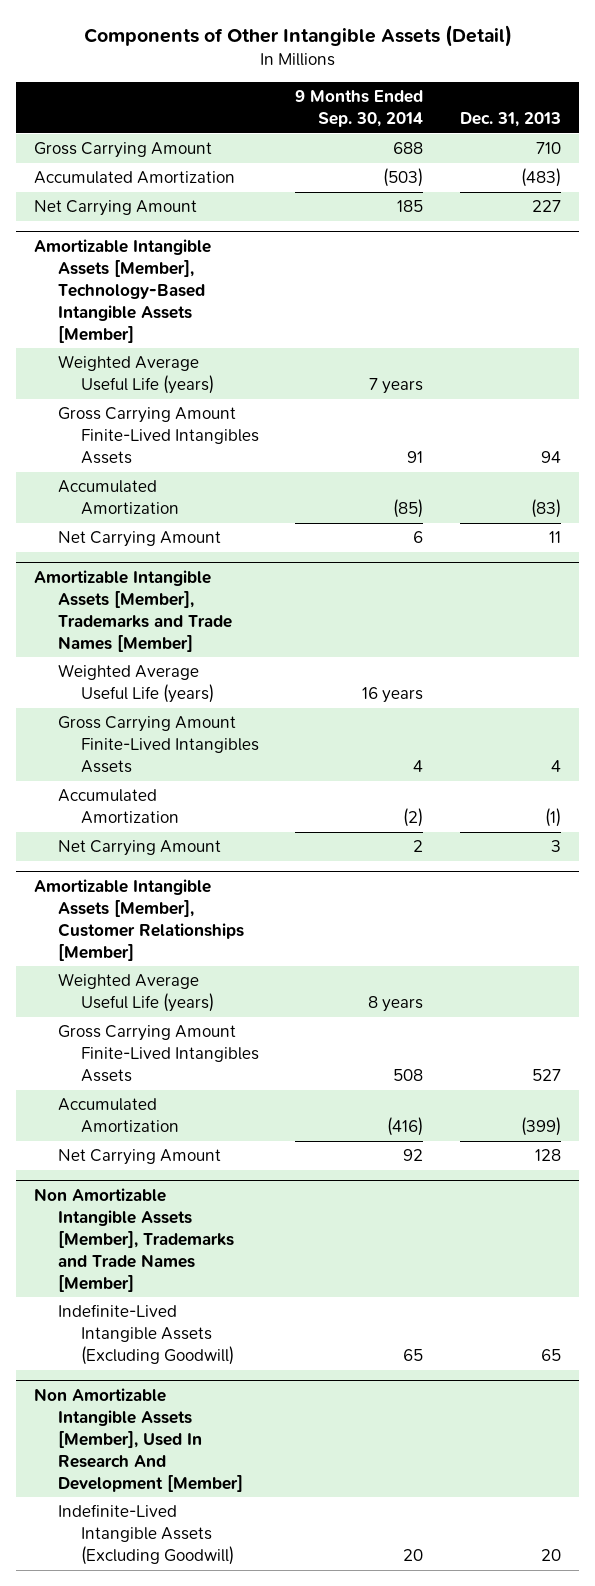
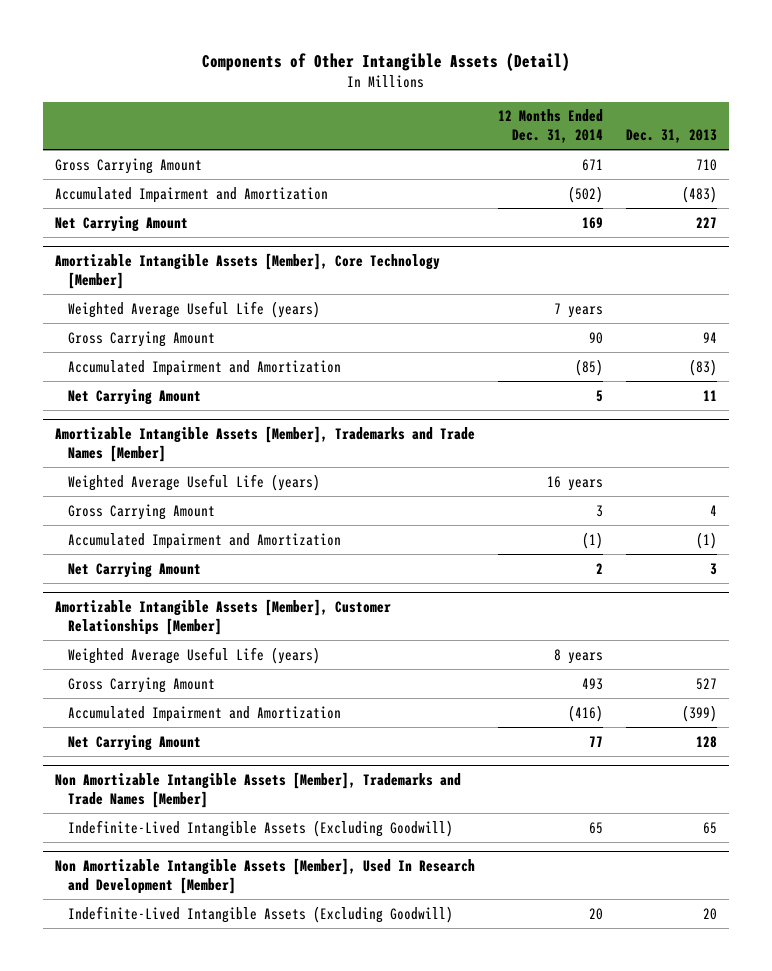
- | 9 Months Ended Sep. 30, 2014 | Dec. 31, 2013
+ | 12 Months Ended Dec. 31, 2014 | Dec. 31, 2013
- Accumulated Amortization | (503) | (483)
+ Accumulated Impairment and Amortization | (502) | (483)
- Amortizable Intangible Assets [Member], Technology-Based Intangible Assets [Member]
+ Amortizable Intangible Assets [Member], Core Technology [Member]
- Gross Carrying Amount Finite-Lived Intangibles Assets | 91 | 94
- Accumulated Amortization | (85) | (83)
+ Gross Carrying Amount | 90 | 94
+ Accumulated Impairment and Amortization | (85) | (83)
@ Amortizable Intangible Assets [Member], Trademarks and Trade Names [Member]
- Gross Carrying Amount Finite-Lived Intangibles Assets | 4 | 4
- Accumulated Amortization | (2) | (1)
+ Gross Carrying Amount | 3 | 4
+ Accumulated Impairment and Amortization | (1) | (1)
@ Amortizable Intangible Assets [Member], Customer Relationships [Member]
- Gross Carrying Amount Finite-Lived Intangibles Assets | 508 | 527
- Accumulated Amortization | (416) | (399)
+ Gross Carrying Amount | 493 | 527
+ Accumulated Impairment and Amortization | (416) | (399)
- Non Amortizable Intangible Assets [Member], Used In Research And Development [Member]
+ Non Amortizable Intangible Assets [Member], Used In Research and Development [Member]

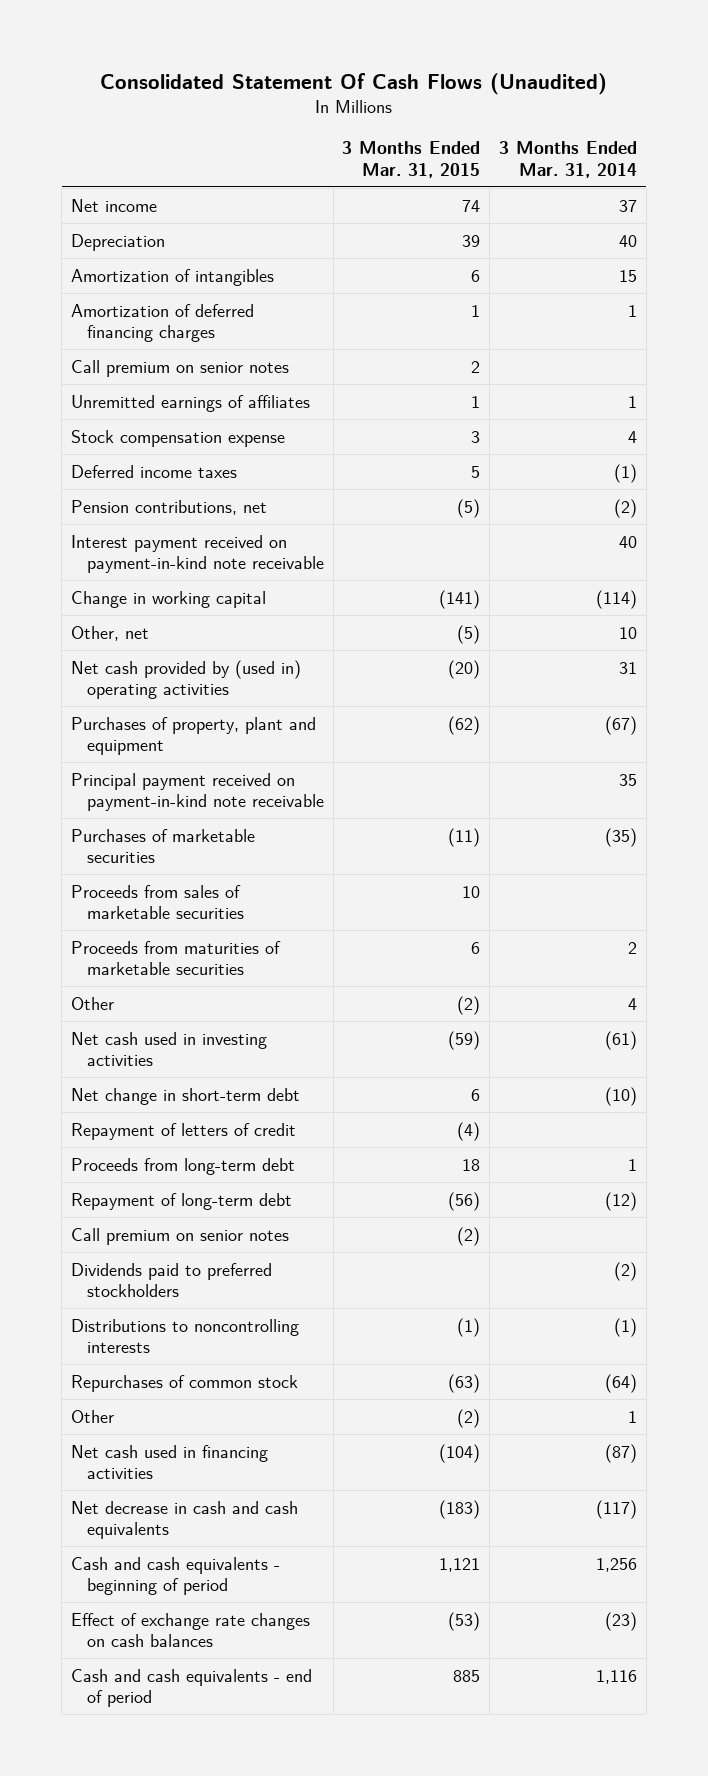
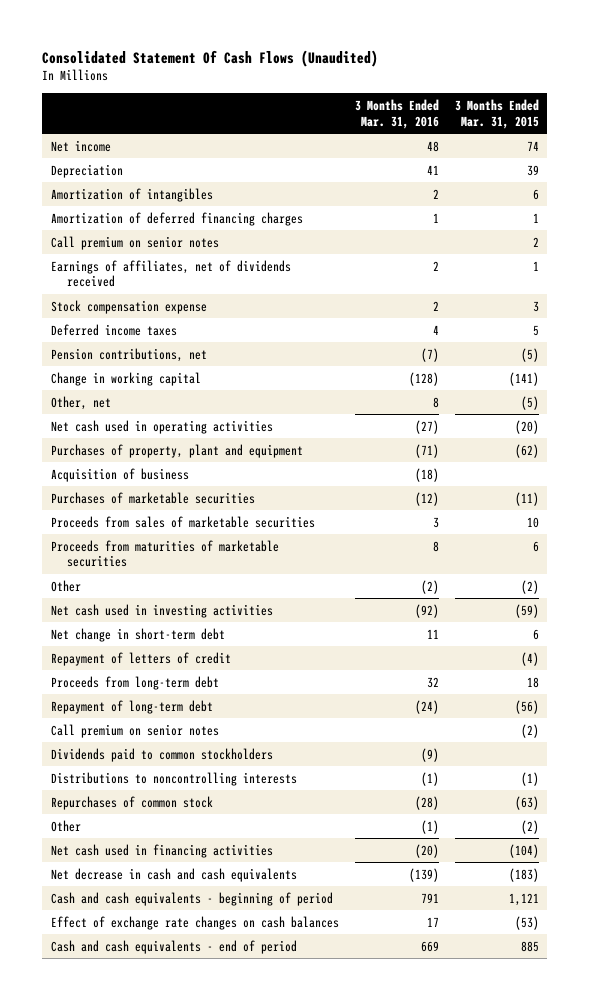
- | 3 Months Ended Mar. 31, 2015 | 3 Months Ended Mar. 31, 2014
+ | 3 Months Ended Mar. 31, 2016 | 3 Months Ended Mar. 31, 2015
- Unremitted earnings of affiliates | 1 | 1
+ Earnings of affiliates, net of dividends received | 2 | 1
- Interest payment received on payment-in-kind note receivable | | 40
- Net cash provided by (used in) operating activities | (20) | 31
+ Net cash used in operating activities | (27) | (20)
- Principal payment received on payment-in-kind note receivable | | 35
+ Acquisition of business | (18) |
- Dividends paid to preferred stockholders | | (2)
+ Dividends paid to common stockholders | (9) |

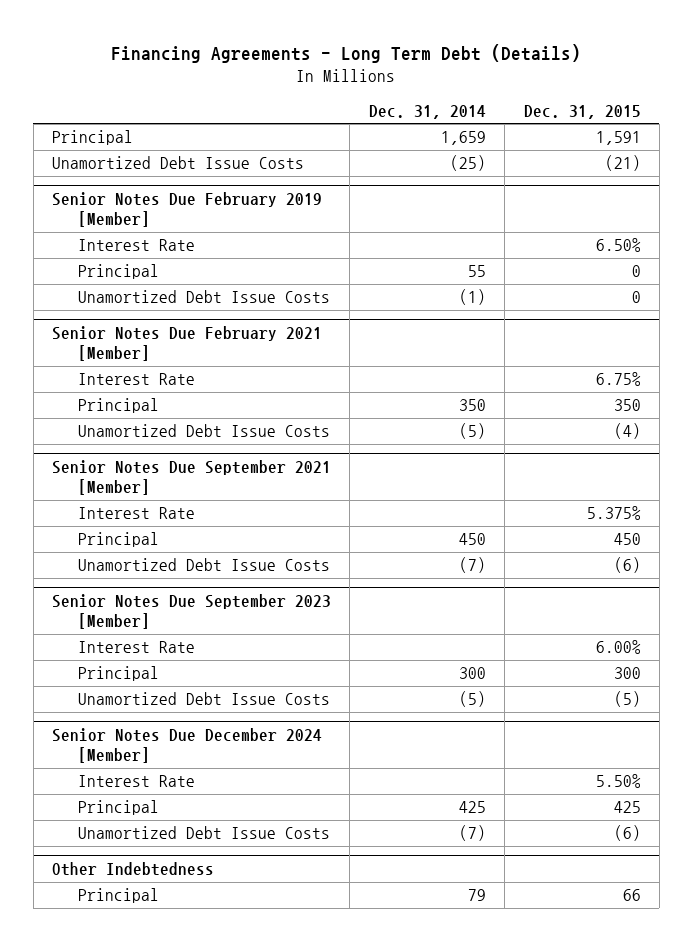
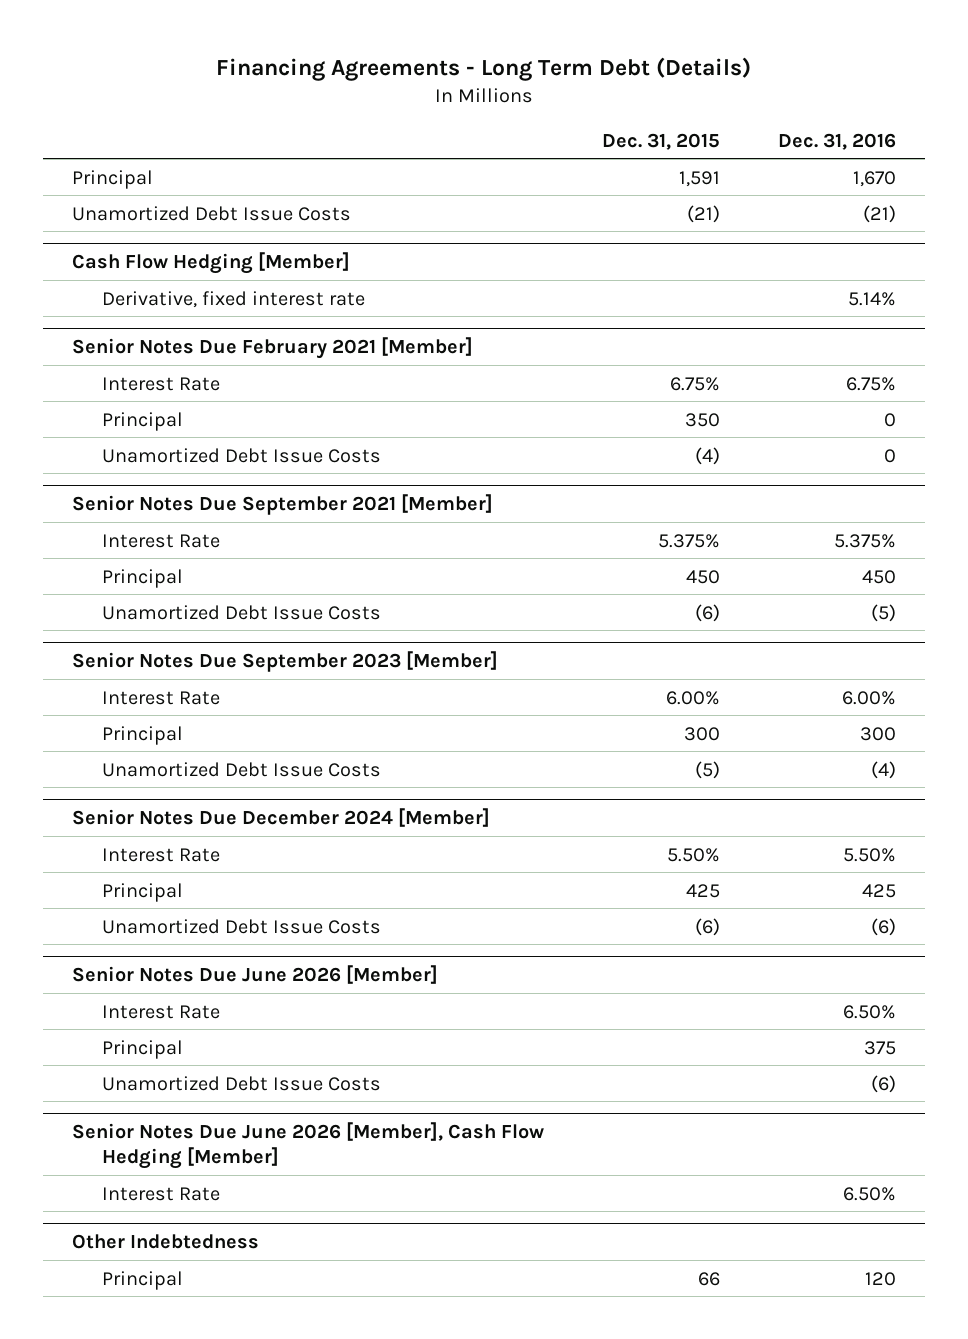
- | Dec. 31, 2014 | Dec. 31, 2015
+ | Dec. 31, 2015 | Dec. 31, 2016
- Senior Notes Due February 2019 [Member]
- Interest Rate | | 6.50%
- Principal | 55 | 0
- Unamortized Debt Issue Costs | (1) | 0
+ Cash Flow Hedging [Member]
+ Derivative, fixed interest rate | | 5.14%
+ Senior Notes Due June 2026 [Member]
+ Interest Rate | | 6.50%
+ Principal | | 375
+ Unamortized Debt Issue Costs | | (6)
+ Senior Notes Due June 2026 [Member], Cash Flow Hedging [Member]
+ Interest Rate | | 6.50%

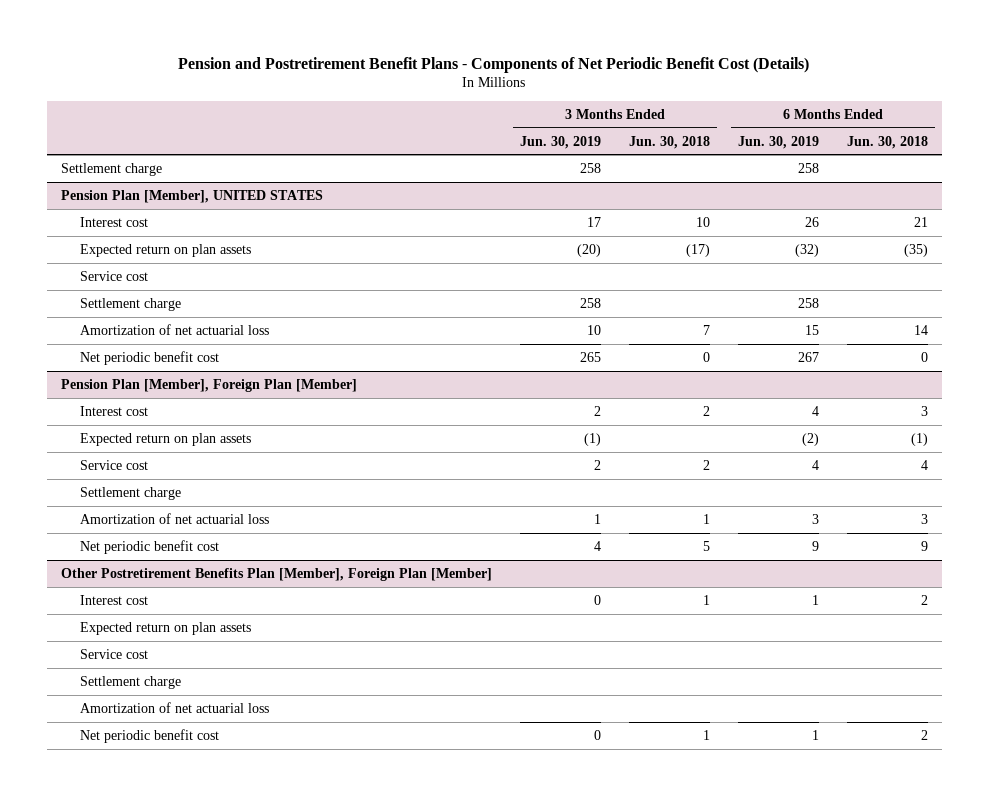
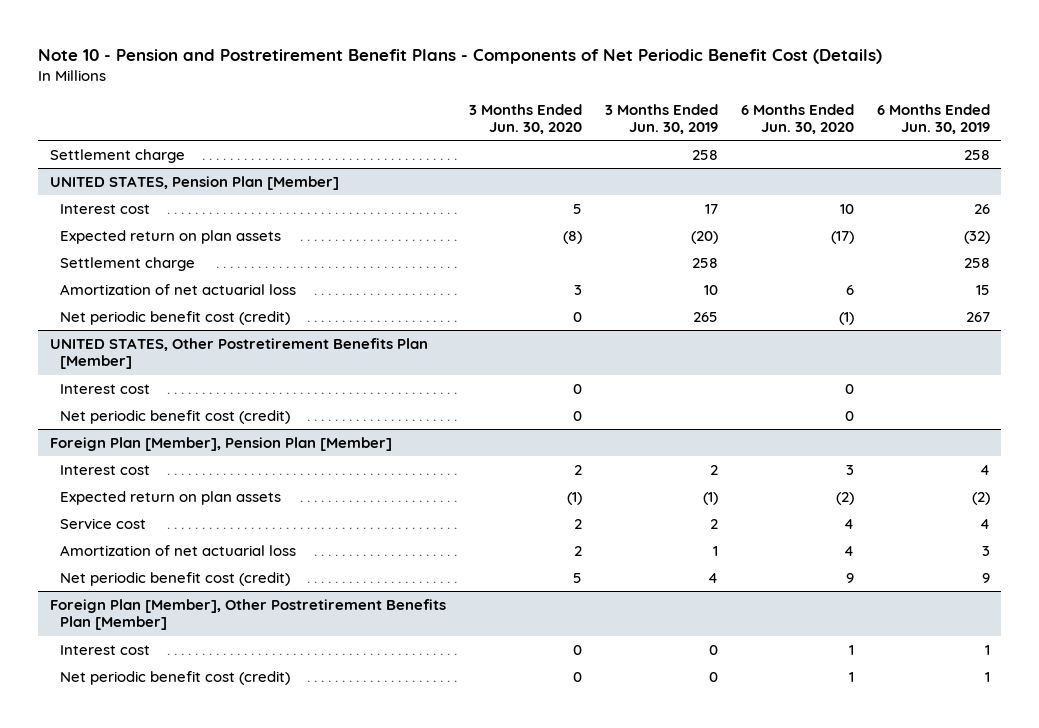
- Pension and Postretirement Benefit Plans - Components of Net Periodic Benefit Cost (Details)
+ Note 10 - Pension and Postretirement Benefit Plans - Components of Net Periodic Benefit Cost (Details)
- | 3 Months Ended Jun. 30, 2019 | 3 Months Ended Jun. 30, 2018 | 6 Months Ended Jun. 30, 2019 | 6 Months Ended Jun. 30, 2018
+ | 3 Months Ended Jun. 30, 2020 | 3 Months Ended Jun. 30, 2019 | 6 Months Ended Jun. 30, 2020 | 6 Months Ended Jun. 30, 2019
- Pension Plan [Member], UNITED STATES
+ UNITED STATES, Pension Plan [Member]
- Service cost
- Net periodic benefit cost | 265 | 0 | 267 | 0
- Pension Plan [Member], Foreign Plan [Member]
+ Net periodic benefit cost (credit) | 0 | 265 | (1) | 267
+ UNITED STATES, Other Postretirement Benefits Plan [Member]
+ Interest cost | 0 | | 0 |
+ Net periodic benefit cost (credit) | 0 | | 0 |
+ Foreign Plan [Member], Pension Plan [Member]
- Settlement charge
- Net periodic benefit cost | 4 | 5 | 9 | 9
- Other Postretirement Benefits Plan [Member], Foreign Plan [Member]
+ Net periodic benefit cost (credit) | 5 | 4 | 9 | 9
+ Foreign Plan [Member], Other Postretirement Benefits Plan [Member]
- Expected return on plan assets
- Service cost
- Settlement charge
- Amortization of net actuarial loss
- Net periodic benefit cost | 0 | 1 | 1 | 2
+ Net periodic benefit cost (credit) | 0 | 0 | 1 | 1

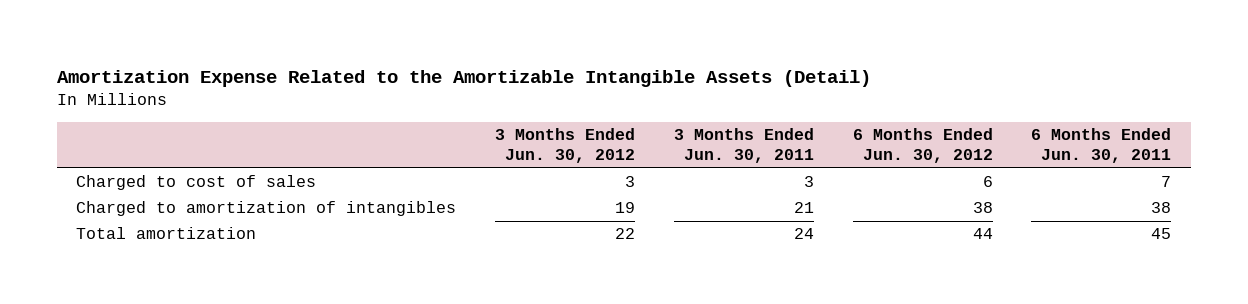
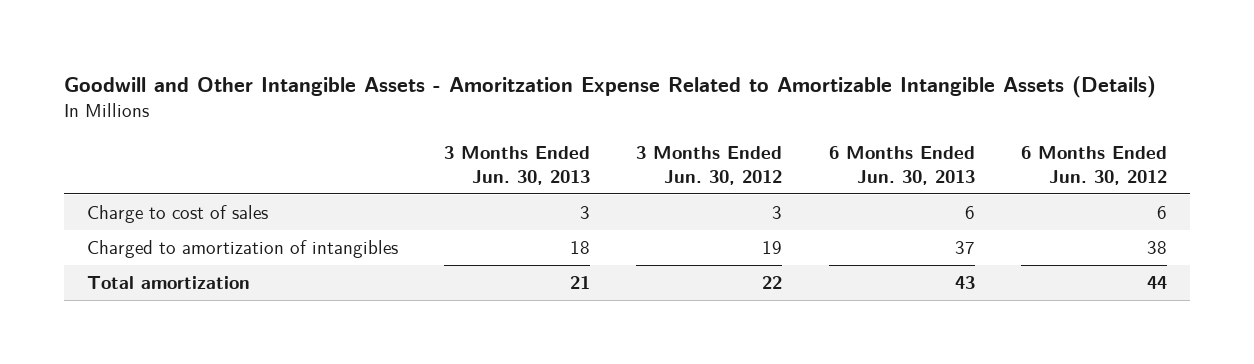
- Amortization Expense Related to the Amortizable Intangible Assets (Detail)
+ Goodwill and Other Intangible Assets - Amoritzation Expense Related to Amortizable Intangible Assets (Details)
- | 3 Months Ended Jun. 30, 2012 | 3 Months Ended Jun. 30, 2011 | 6 Months Ended Jun. 30, 2012 | 6 Months Ended Jun. 30, 2011
+ | 3 Months Ended Jun. 30, 2013 | 3 Months Ended Jun. 30, 2012 | 6 Months Ended Jun. 30, 2013 | 6 Months Ended Jun. 30, 2012
- Charged to cost of sales | 3 | 3 | 6 | 7
+ Charge to cost of sales | 3 | 3 | 6 | 6

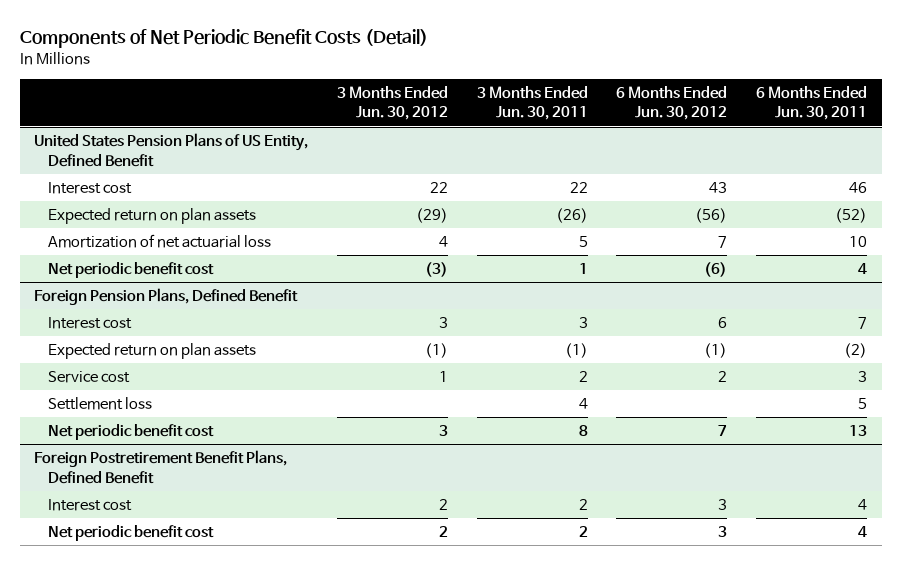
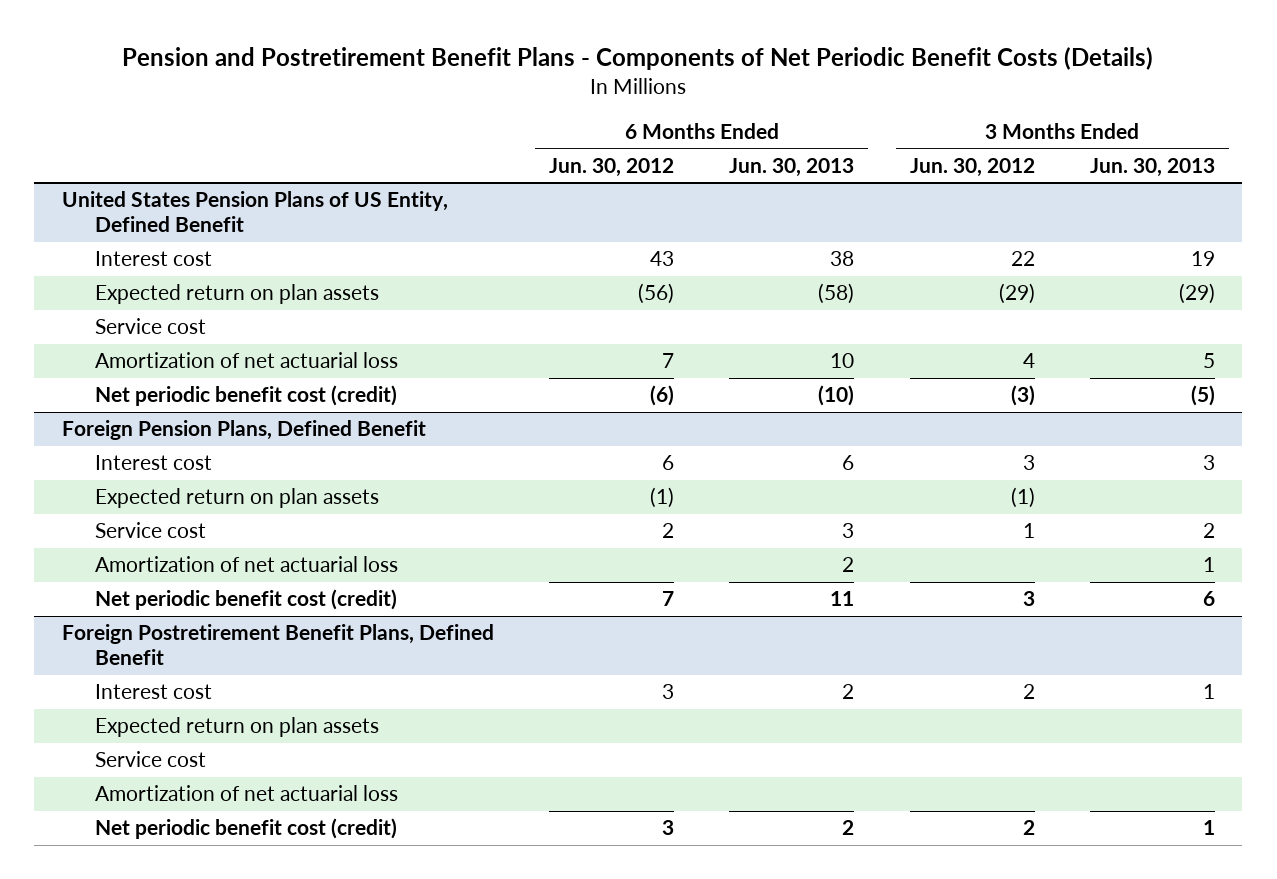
- Components of Net Periodic Benefit Costs (Detail)
+ Pension and Postretirement Benefit Plans - Components of Net Periodic Benefit Costs (Details)
- | 3 Months Ended Jun. 30, 2012 | 3 Months Ended Jun. 30, 2011 | 6 Months Ended Jun. 30, 2012 | 6 Months Ended Jun. 30, 2011
+ | 6 Months Ended Jun. 30, 2012 | 6 Months Ended Jun. 30, 2013 | 3 Months Ended Jun. 30, 2012 | 3 Months Ended Jun. 30, 2013
@ United States Pension Plans of US Entity, Defined Benefit
+ Service cost
- Net periodic benefit cost | (3) | 1 | (6) | 4
+ Net periodic benefit cost (credit) | (6) | (10) | (3) | (5)
@ Foreign Pension Plans, Defined Benefit
- Settlement loss | | 4 | | 5
- Net periodic benefit cost | 3 | 8 | 7 | 13
+ Amortization of net actuarial loss | | 2 | | 1
+ Net periodic benefit cost (credit) | 7 | 11 | 3 | 6
@ Foreign Postretirement Benefit Plans, Defined Benefit
- Net periodic benefit cost | 2 | 2 | 3 | 4
+ Expected return on plan assets
+ Service cost
+ Amortization of net actuarial loss
+ Net periodic benefit cost (credit) | 3 | 2 | 2 | 1

